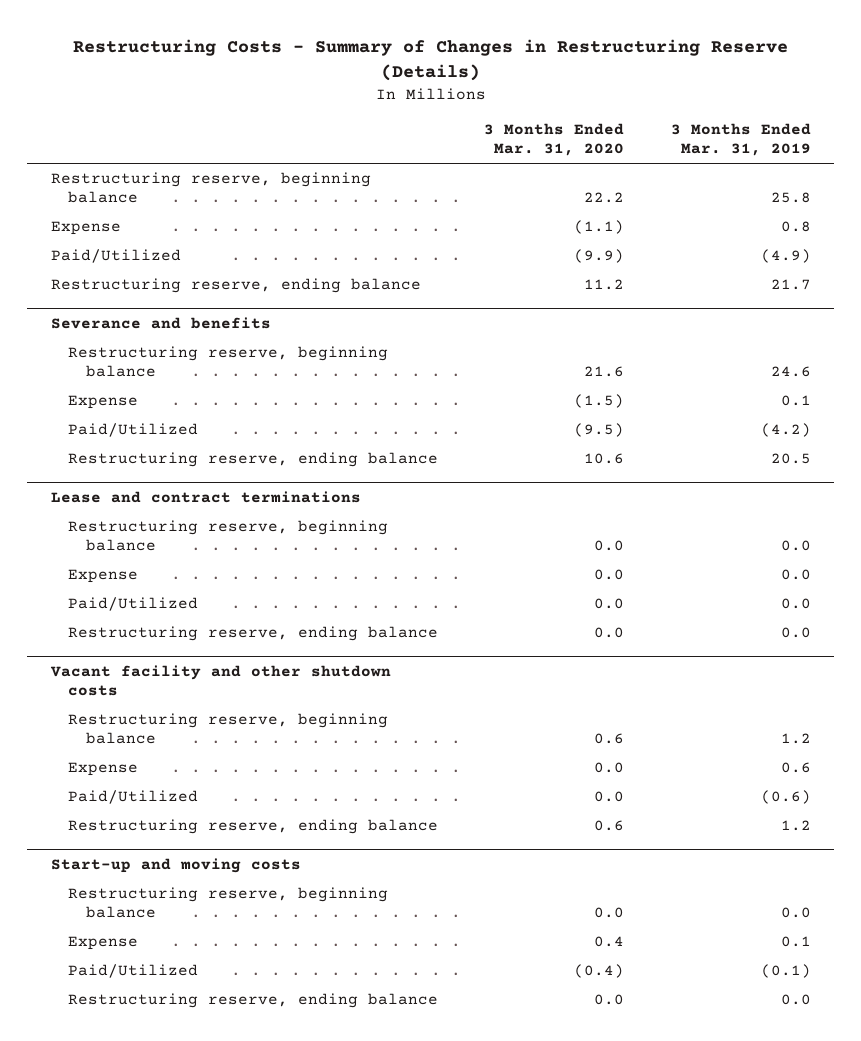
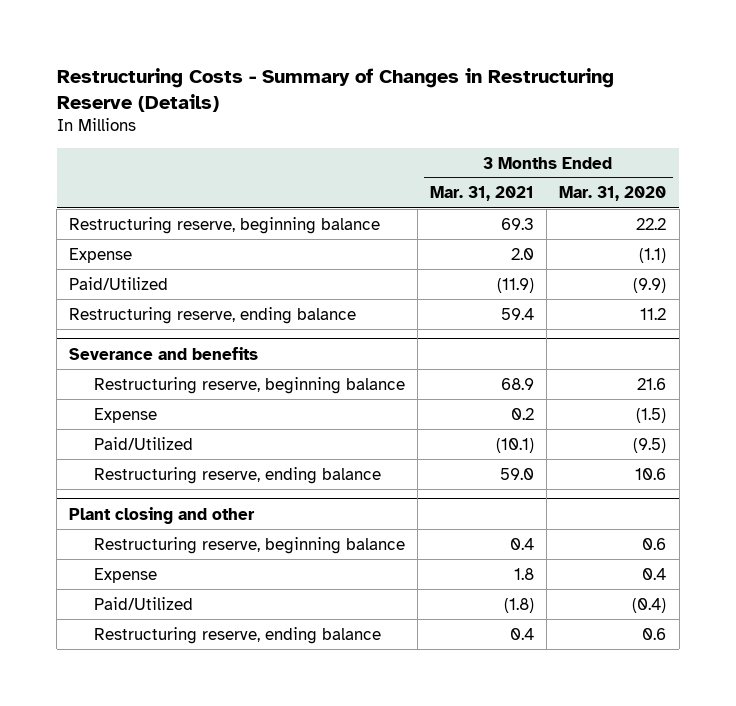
- | 3 Months Ended Mar. 31, 2020 | 3 Months Ended Mar. 31, 2019
+ | 3 Months Ended Mar. 31, 2021 | 3 Months Ended Mar. 31, 2020
- Lease and contract terminations
- Restructuring reserve, beginning balance | 0.0 | 0.0
- Expense | 0.0 | 0.0
- Paid/Utilized | 0.0 | 0.0
- Restructuring reserve, ending balance | 0.0 | 0.0
- Vacant facility and other shutdown costs
+ Plant closing and other
- Expense | 0.0 | 0.6
- Paid/Utilized | 0.0 | (0.6)
- Restructuring reserve, ending balance | 0.6 | 1.2
- Start-up and moving costs
- Restructuring reserve, beginning balance | 0.0 | 0.0
- Restructuring reserve, ending balance | 0.0 | 0.0
+ Restructuring reserve, ending balance | 0.4 | 0.6

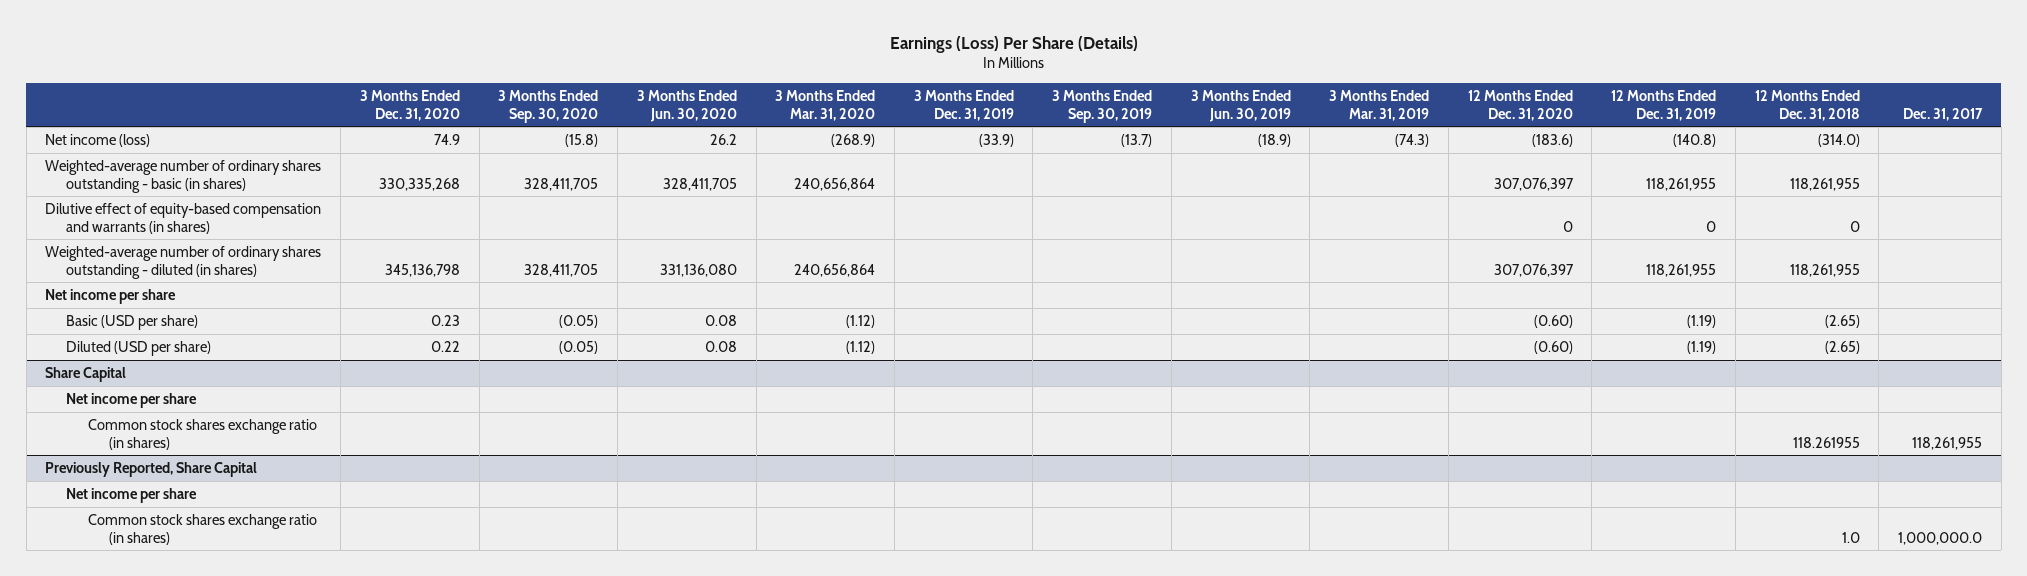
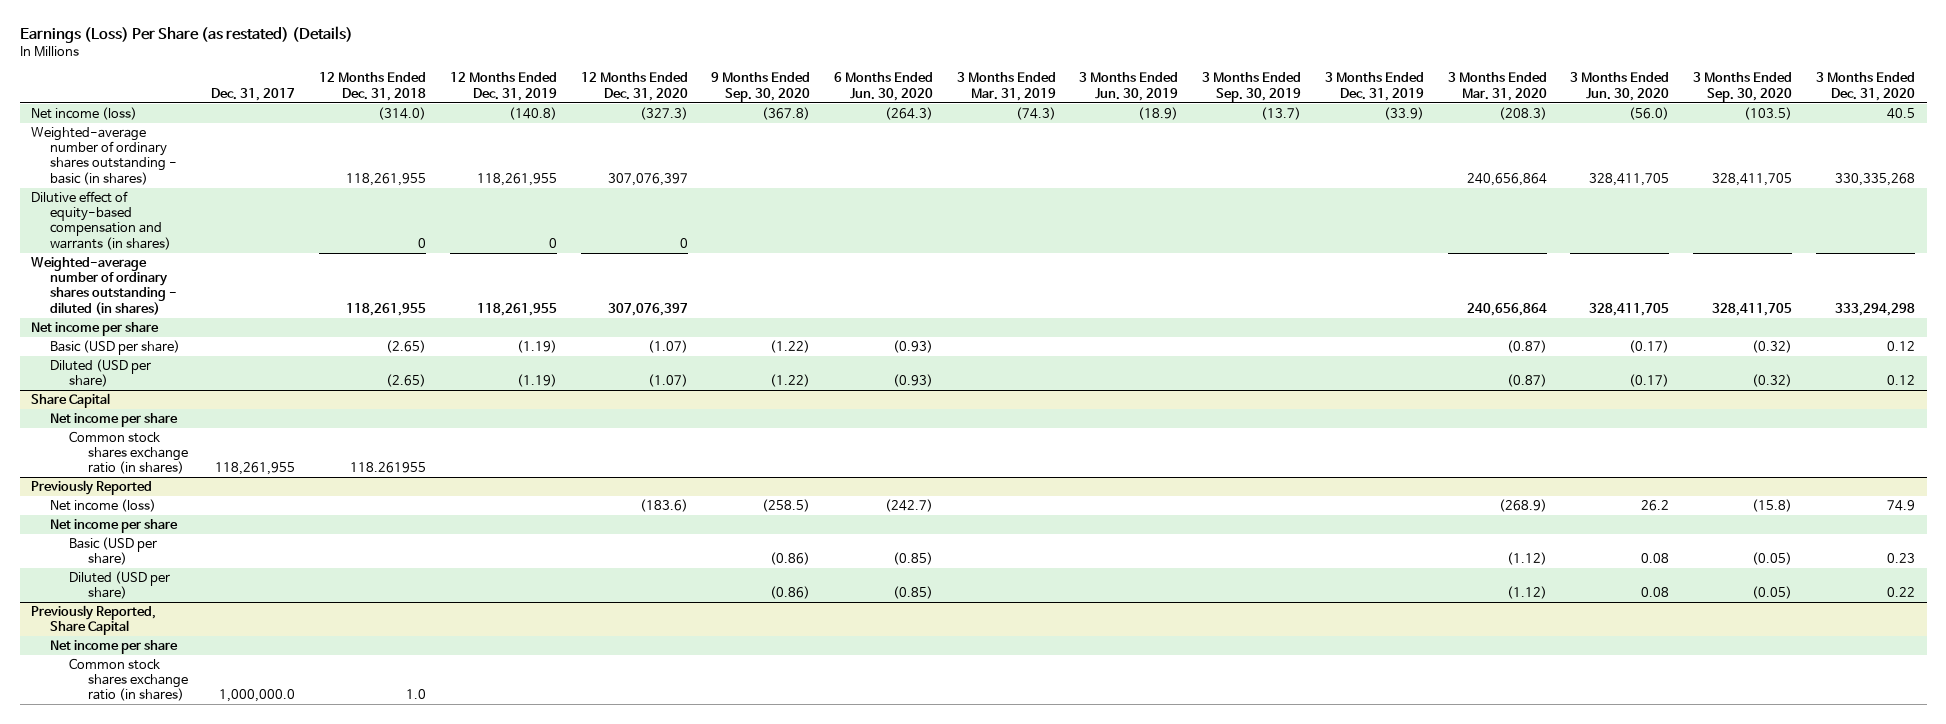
- Earnings (Loss) Per Share (Details)
+ Earnings (Loss) Per Share (as restated) (Details)
- | 3 Months Ended Dec. 31, 2020 | 3 Months Ended Sep. 30, 2020 | 3 Months Ended Jun. 30, 2020 | 3 Months Ended Mar. 31, 2020 | 3 Months Ended Dec. 31, 2019 | 3 Months Ended Sep. 30, 2019 | 3 Months Ended Jun. 30, 2019 | 3 Months Ended Mar. 31, 2019 | 12 Months Ended Dec. 31, 2020 | 12 Months Ended Dec. 31, 2019 | 12 Months Ended Dec. 31, 2018 | Dec. 31, 2017
+ | Dec. 31, 2017 | 12 Months Ended Dec. 31, 2018 | 12 Months Ended Dec. 31, 2019 | 12 Months Ended Dec. 31, 2020 | 9 Months Ended Sep. 30, 2020 | 6 Months Ended Jun. 30, 2020 | 3 Months Ended Mar. 31, 2019 | 3 Months Ended Jun. 30, 2019 | 3 Months Ended Sep. 30, 2019 | 3 Months Ended Dec. 31, 2019 | 3 Months Ended Mar. 31, 2020 | 3 Months Ended Jun. 30, 2020 | 3 Months Ended Sep. 30, 2020 | 3 Months Ended Dec. 31, 2020
- Net income (loss) | 74.9 | (15.8) | 26.2 | (268.9) | (33.9) | (13.7) | (18.9) | (74.3) | (183.6) | (140.8) | (314.0) |
+ Net income (loss) | | (314.0) | (140.8) | (327.3) | (367.8) | (264.3) | (74.3) | (18.9) | (13.7) | (33.9) | (208.3) | (56.0) | (103.5) | 40.5
- Weighted-average number of ordinary shares outstanding - diluted (in shares) | 345,136,798 | 328,411,705 | 331,136,080 | 240,656,864 | | | | | 307,076,397 | 118,261,955 | 118,261,955 |
+ Weighted-average number of ordinary shares outstanding - diluted (in shares) | | 118,261,955 | 118,261,955 | 307,076,397 | | | | | | | 240,656,864 | 328,411,705 | 328,411,705 | 333,294,298
- Basic (USD per share) | 0.23 | (0.05) | 0.08 | (1.12) | | | | | (0.60) | (1.19) | (2.65) |
- Diluted (USD per share) | 0.22 | (0.05) | 0.08 | (1.12) | | | | | (0.60) | (1.19) | (2.65) |
+ Basic (USD per share) | | (2.65) | (1.19) | (1.07) | (1.22) | (0.93) | | | | | (0.87) | (0.17) | (0.32) | 0.12
+ Diluted (USD per share) | | (2.65) | (1.19) | (1.07) | (1.22) | (0.93) | | | | | (0.87) | (0.17) | (0.32) | 0.12
+ Previously Reported
+ Net income (loss) | | | | (183.6) | (258.5) | (242.7) | | | | | (268.9) | 26.2 | (15.8) | 74.9
+ Net income per share
+ Basic (USD per share) | | | | | (0.86) | (0.85) | | | | | (1.12) | 0.08 | (0.05) | 0.23
+ Diluted (USD per share) | | | | | (0.86) | (0.85) | | | | | (1.12) | 0.08 | (0.05) | 0.22

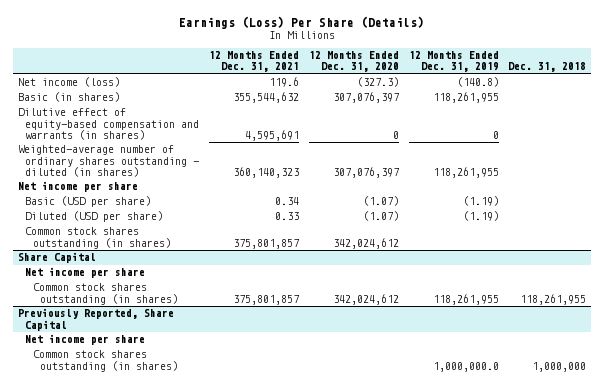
- Earnings (Loss) Per Share (as restated) (Details)
+ Earnings (Loss) Per Share (Details)
- | Dec. 31, 2017 | 12 Months Ended Dec. 31, 2018 | 12 Months Ended Dec. 31, 2019 | 12 Months Ended Dec. 31, 2020 | 9 Months Ended Sep. 30, 2020 | 6 Months Ended Jun. 30, 2020 | 3 Months Ended Mar. 31, 2019 | 3 Months Ended Jun. 30, 2019 | 3 Months Ended Sep. 30, 2019 | 3 Months Ended Dec. 31, 2019 | 3 Months Ended Mar. 31, 2020 | 3 Months Ended Jun. 30, 2020 | 3 Months Ended Sep. 30, 2020 | 3 Months Ended Dec. 31, 2020
+ | 12 Months Ended Dec. 31, 2021 | 12 Months Ended Dec. 31, 2020 | 12 Months Ended Dec. 31, 2019 | Dec. 31, 2018
- Weighted-average number of ordinary shares outstanding - basic (in shares) | | 118,261,955 | 118,261,955 | 307,076,397 | | | | | | | 240,656,864 | 328,411,705 | 328,411,705 | 330,335,268
+ Basic (in shares) | 355,544,632 | 307,076,397 | 118,261,955 |
+ Common stock shares outstanding (in shares) | 375,801,857 | 342,024,612 | |
@ Share Capital
- Common stock shares exchange ratio (in shares) | 118,261,955 | 118.261955 | | | | | | | | | | | |
- Previously Reported
- Net income (loss) | | | | (183.6) | (258.5) | (242.7) | | | | | (268.9) | 26.2 | (15.8) | 74.9
- Net income per share
- Basic (USD per share) | | | | | (0.86) | (0.85) | | | | | (1.12) | 0.08 | (0.05) | 0.23
- Diluted (USD per share) | | | | | (0.86) | (0.85) | | | | | (1.12) | 0.08 | (0.05) | 0.22
@ Share Capital
+ Common stock shares outstanding (in shares) | 375,801,857 | 342,024,612 | 118,261,955 | 118,261,955
@ Previously Reported, Share Capital
- Common stock shares exchange ratio (in shares) | 1,000,000.0 | 1.0 | | | | | | | | | | | |
+ Common stock shares outstanding (in shares) | | | 1,000,000.0 | 1,000,000

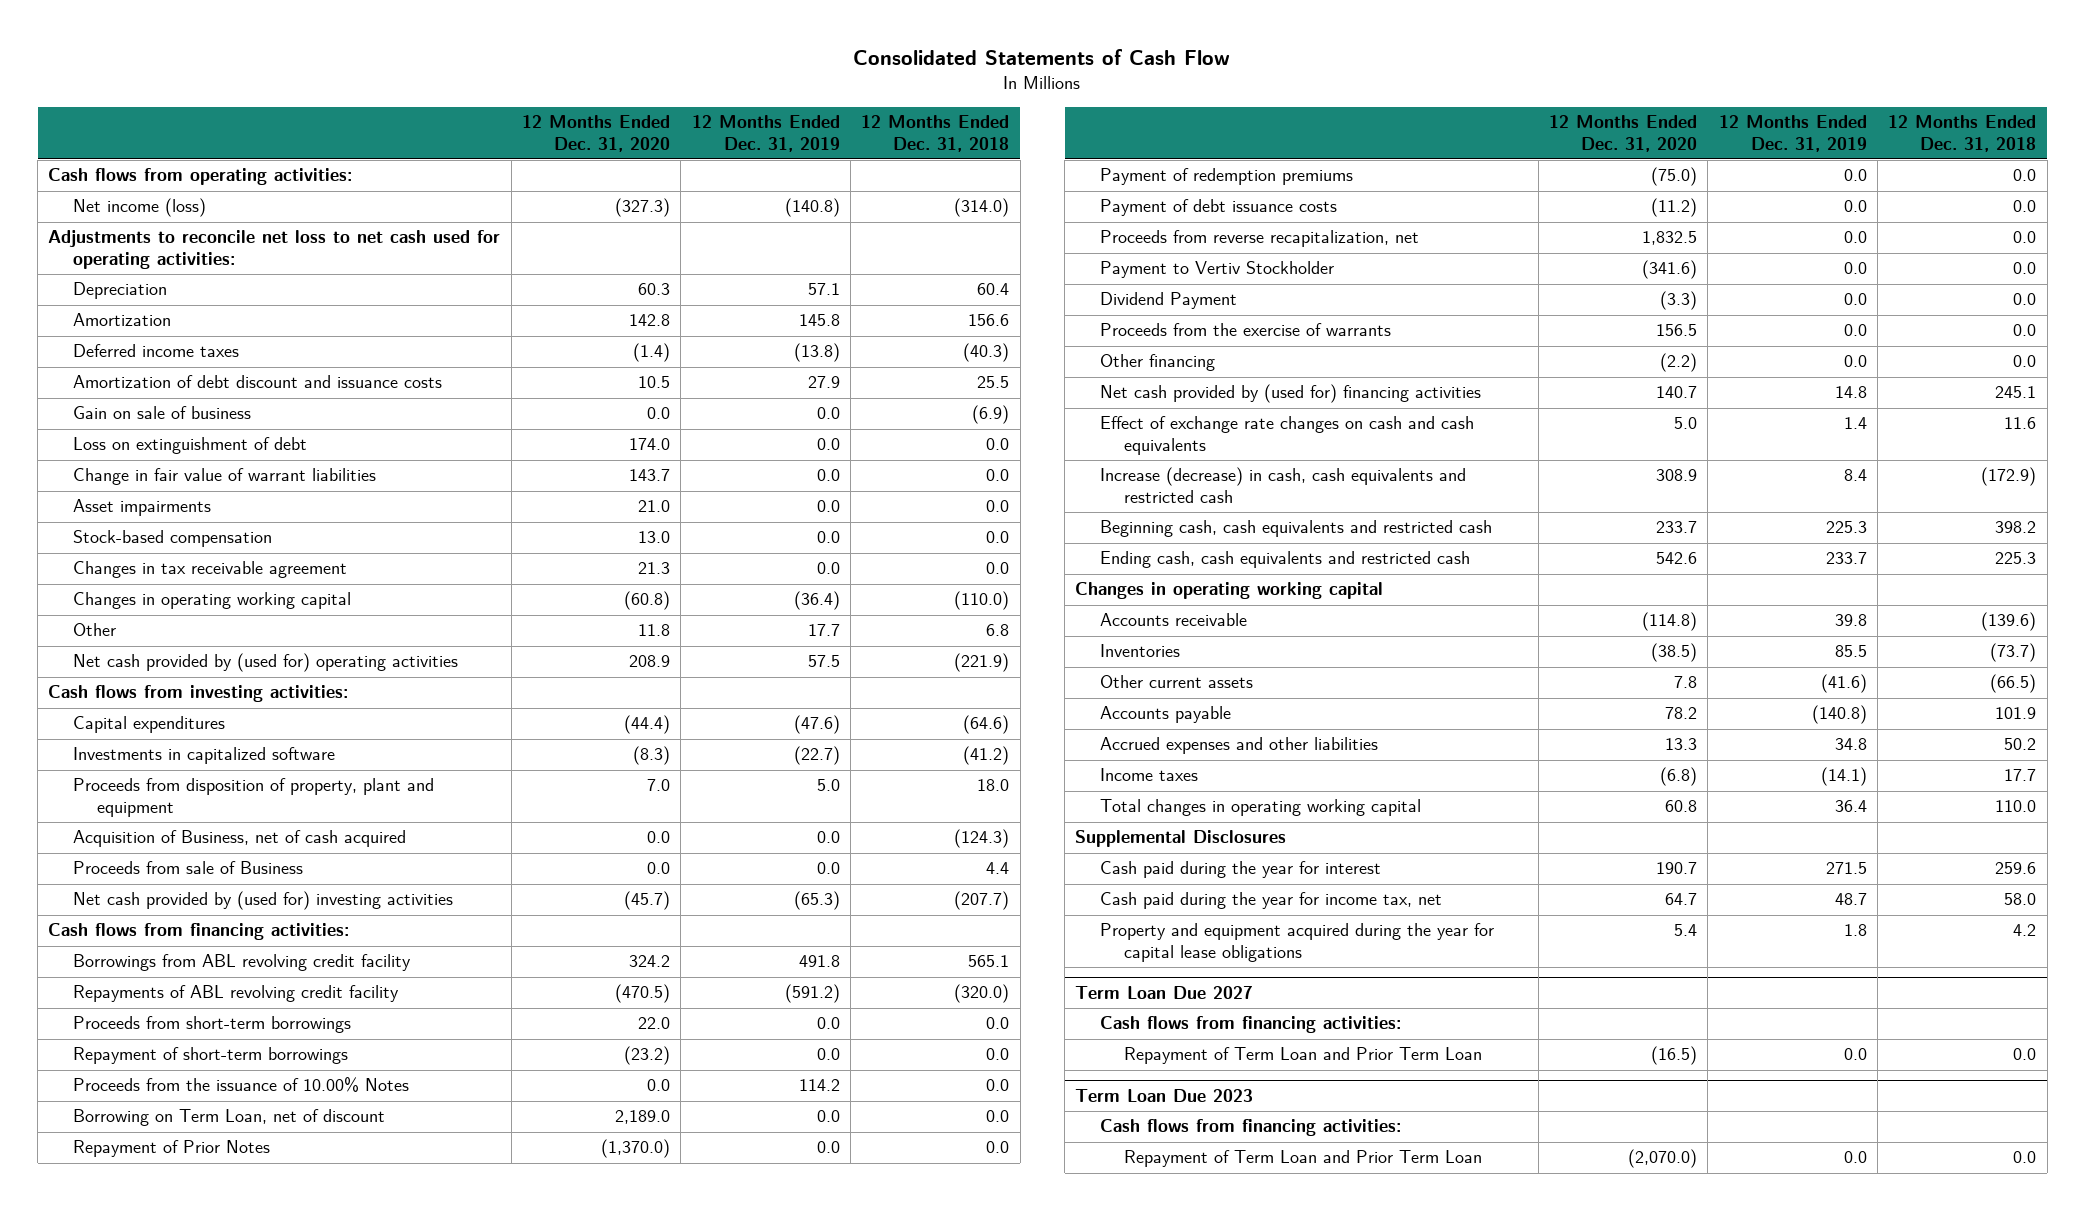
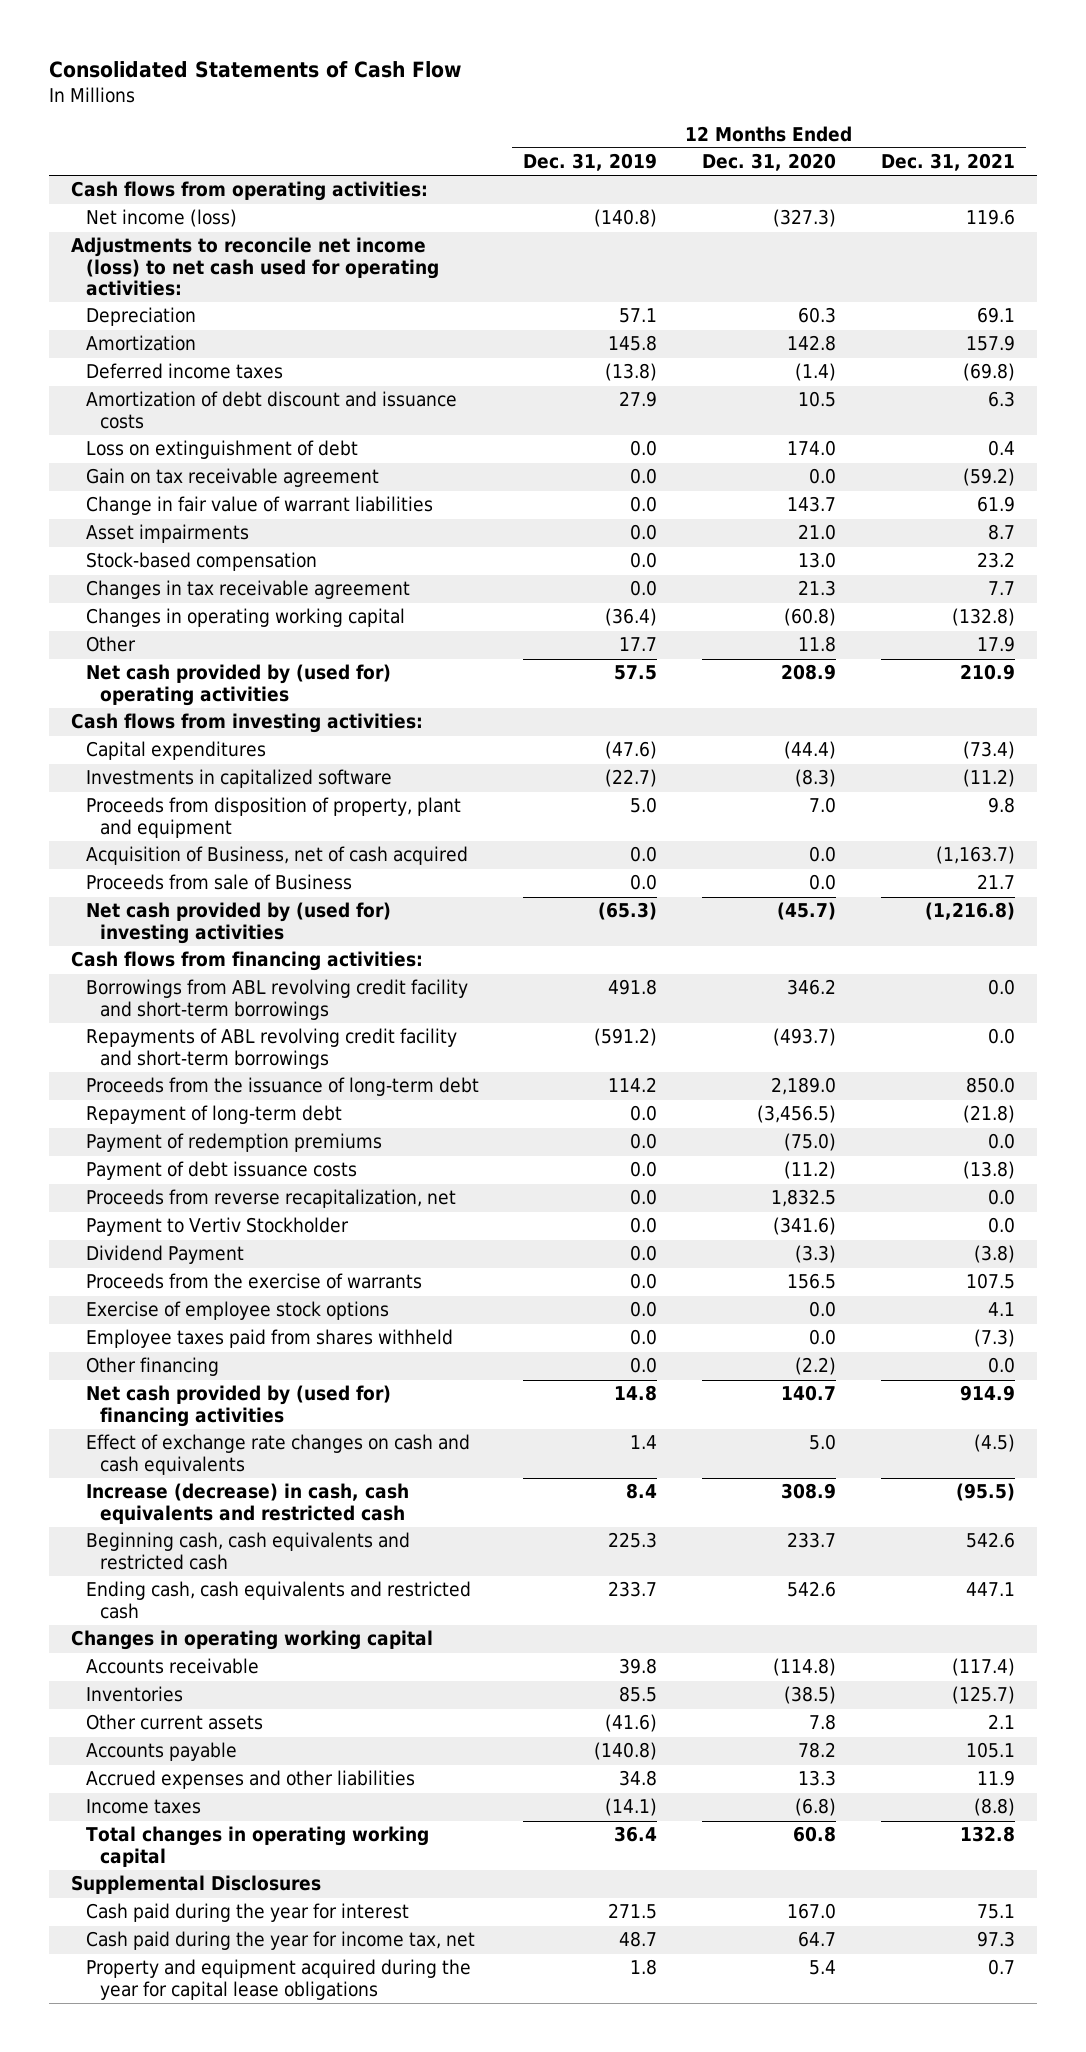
- | 12 Months Ended Dec. 31, 2020 | 12 Months Ended Dec. 31, 2019 | 12 Months Ended Dec. 31, 2018
+ | 12 Months Ended Dec. 31, 2019 | 12 Months Ended Dec. 31, 2020 | 12 Months Ended Dec. 31, 2021
- Adjustments to reconcile net loss to net cash used for operating activities:
+ Adjustments to reconcile net income (loss) to net cash used for operating activities:
- Gain on sale of business | 0.0 | 0.0 | (6.9)
+ Gain on tax receivable agreement | 0.0 | 0.0 | (59.2)
- Borrowings from ABL revolving credit facility | 324.2 | 491.8 | 565.1
- Repayments of ABL revolving credit facility | (470.5) | (591.2) | (320.0)
- Proceeds from short-term borrowings | 22.0 | 0.0 | 0.0
- Repayment of short-term borrowings | (23.2) | 0.0 | 0.0
- Proceeds from the issuance of 10.00% Notes | 0.0 | 114.2 | 0.0
- Borrowing on Term Loan, net of discount | 2,189.0 | 0.0 | 0.0
- Repayment of Prior Notes | (1,370.0) | 0.0 | 0.0
+ Borrowings from ABL revolving credit facility and short-term borrowings | 491.8 | 346.2 | 0.0
+ Repayments of ABL revolving credit facility and short-term borrowings | (591.2) | (493.7) | 0.0
+ Proceeds from the issuance of long-term debt | 114.2 | 2,189.0 | 850.0
+ Repayment of long-term debt | 0.0 | (3,456.5) | (21.8)
+ Exercise of employee stock options | 0.0 | 0.0 | 4.1
+ Employee taxes paid from shares withheld | 0.0 | 0.0 | (7.3)
- Cash paid during the year for interest | 190.7 | 271.5 | 259.6
+ Cash paid during the year for interest | 271.5 | 167.0 | 75.1
- Term Loan Due 2027
- Cash flows from financing activities:
- Repayment of Term Loan and Prior Term Loan | (16.5) | 0.0 | 0.0
- Term Loan Due 2023
- Cash flows from financing activities:
- Repayment of Term Loan and Prior Term Loan | (2,070.0) | 0.0 | 0.0

